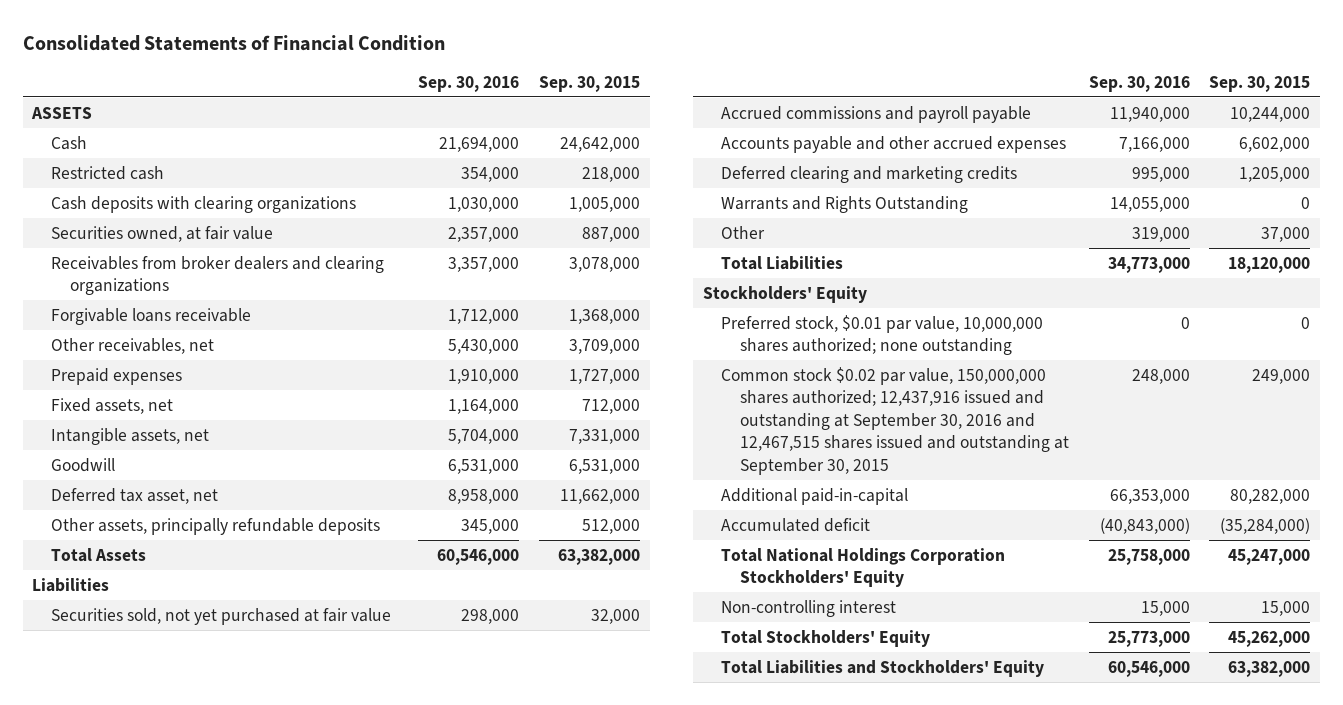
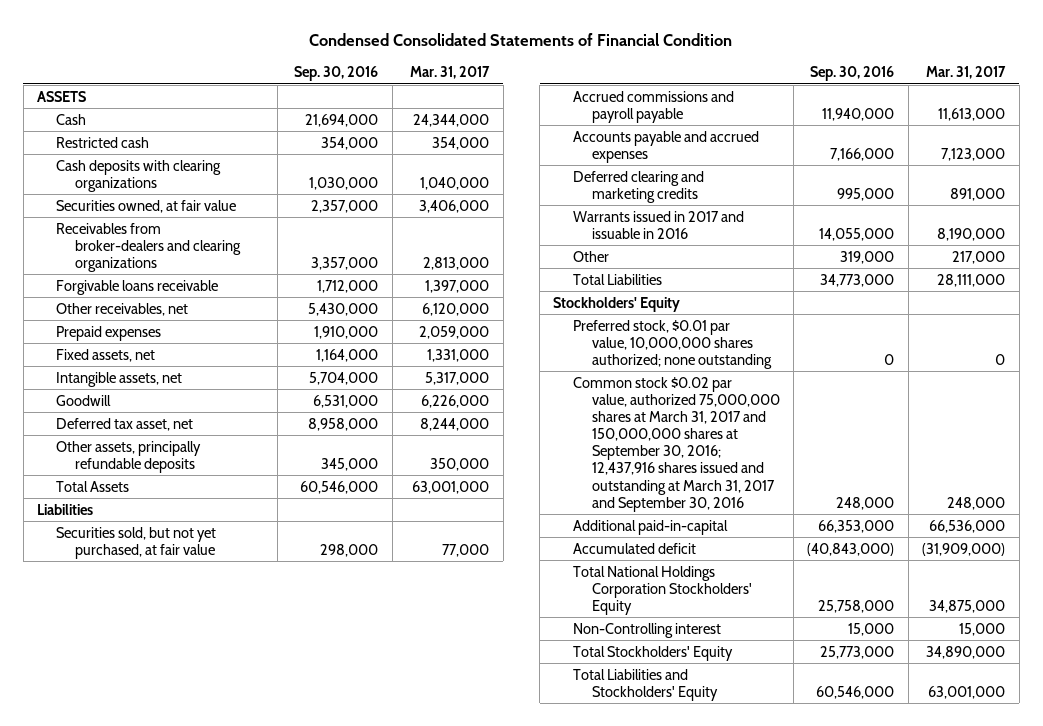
- Consolidated Statements of Financial Condition
+ Condensed Consolidated Statements of Financial Condition
- | Sep. 30, 2016 | Sep. 30, 2015
+ | Sep. 30, 2016 | Mar. 31, 2017
- Receivables from broker dealers and clearing organizations | 3,357,000 | 3,078,000
+ Receivables from broker-dealers and clearing organizations | 3,357,000 | 2,813,000
- Securities sold, not yet purchased at fair value | 298,000 | 32,000
+ Securities sold, but not yet purchased, at fair value | 298,000 | 77,000
- Accounts payable and other accrued expenses | 7,166,000 | 6,602,000
+ Accounts payable and accrued expenses | 7,166,000 | 7,123,000
- Warrants and Rights Outstanding | 14,055,000 | 0
+ Warrants issued in 2017 and issuable in 2016 | 14,055,000 | 8,190,000
- Common stock $0.02 par value, 150,000,000 shares authorized; 12,437,916 issued and outstanding at September 30, 2016 and 12,467,515 shares issued and outstanding at September 30, 2015 | 248,000 | 249,000
+ Common stock $0.02 par value, authorized 75,000,000 shares at March 31, 2017 and 150,000,000 shares at September 30, 2016; 12,437,916 shares issued and outstanding at March 31, 2017 and September 30, 2016 | 248,000 | 248,000
- Non-controlling interest | 15,000 | 15,000
+ Non-Controlling interest | 15,000 | 15,000

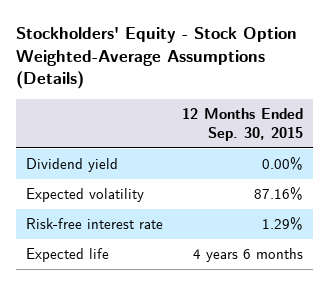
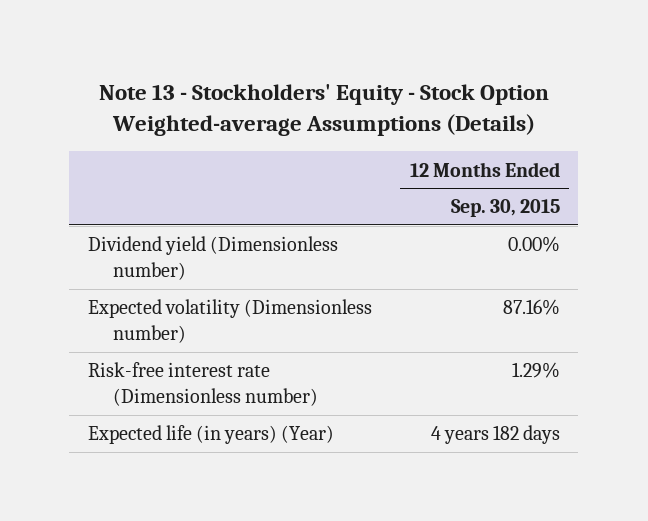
- Stockholders' Equity - Stock Option Weighted-Average Assumptions (Details)
+ Note 13 - Stockholders' Equity - Stock Option Weighted-average Assumptions (Details)
- Dividend yield | 0.00%
- Expected volatility | 87.16%
- Risk-free interest rate | 1.29%
- Expected life | 4 years 6 months
+ Dividend yield (Dimensionless number) | 0.00%
+ Expected volatility (Dimensionless number) | 87.16%
+ Risk-free interest rate (Dimensionless number) | 1.29%
+ Expected life (in years) (Year) | 4 years 182 days

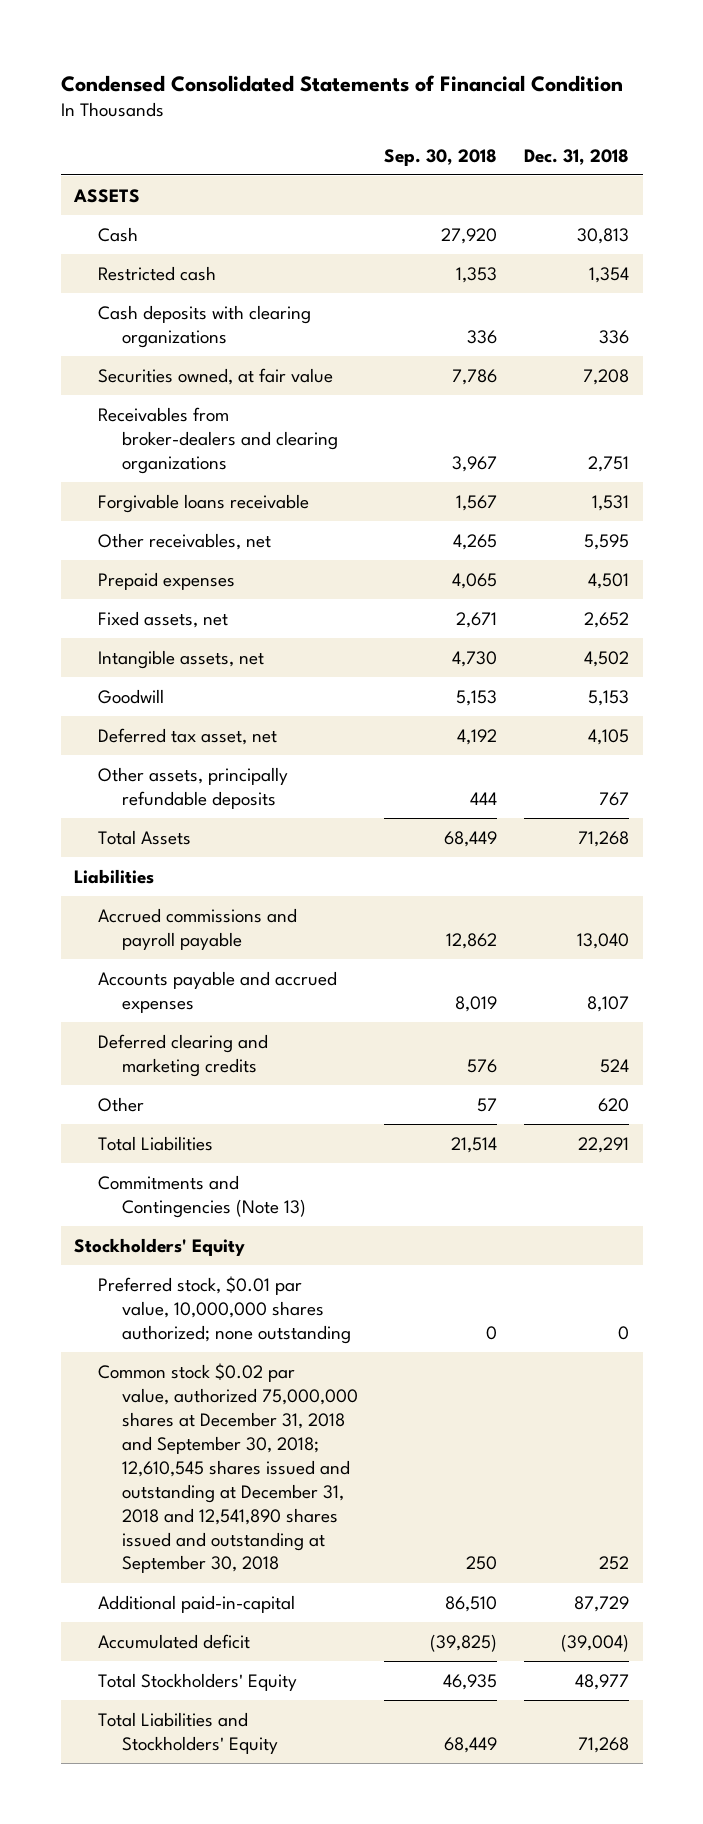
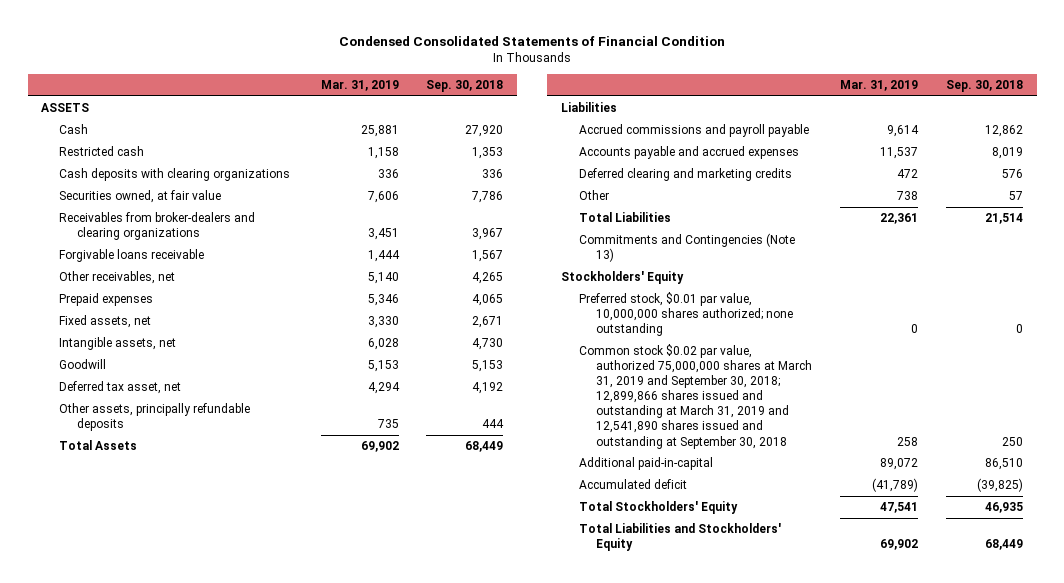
- | Sep. 30, 2018 | Dec. 31, 2018
+ | Mar. 31, 2019 | Sep. 30, 2018
- Common stock $0.02 par value, authorized 75,000,000 shares at December 31, 2018 and September 30, 2018; 12,610,545 shares issued and outstanding at December 31, 2018 and 12,541,890 shares issued and outstanding at September 30, 2018 | 250 | 252
+ Common stock $0.02 par value, authorized 75,000,000 shares at March 31, 2019 and September 30, 2018; 12,899,866 shares issued and outstanding at March 31, 2019 and 12,541,890 shares issued and outstanding at September 30, 2018 | 258 | 250

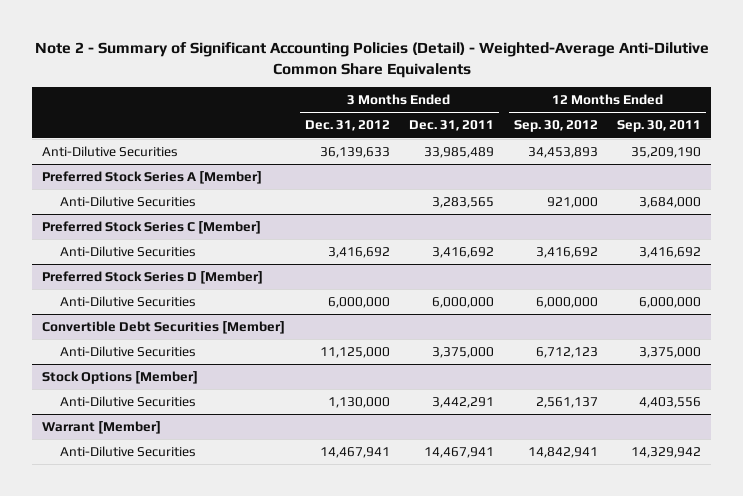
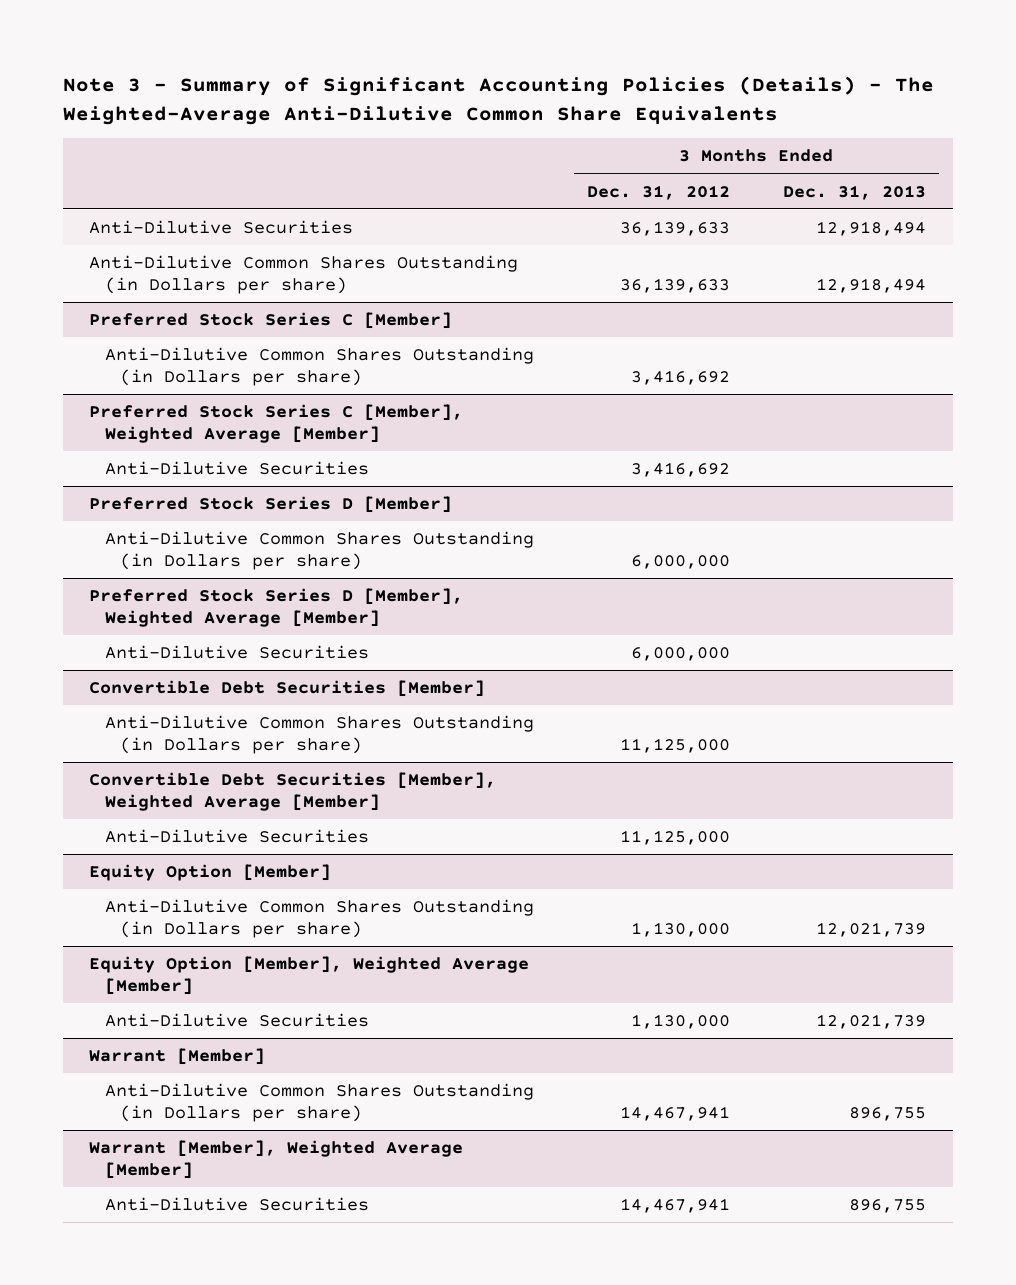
- Note 2 - Summary of Significant Accounting Policies (Detail) - Weighted-Average Anti-Dilutive Common Share Equivalents
+ Note 3 - Summary of Significant Accounting Policies (Details) - The Weighted-Average Anti-Dilutive Common Share Equivalents
- | 3 Months Ended Dec. 31, 2012 | 3 Months Ended Dec. 31, 2011 | 12 Months Ended Sep. 30, 2012 | 12 Months Ended Sep. 30, 2011
+ | 3 Months Ended Dec. 31, 2012 | 3 Months Ended Dec. 31, 2013
- Preferred Stock Series A [Member]
- Anti-Dilutive Securities | | 3,283,565 | 921,000 | 3,684,000
+ Anti-Dilutive Common Shares Outstanding (in Dollars per share) | 36,139,633 | 12,918,494
@ Preferred Stock Series C [Member]
+ Anti-Dilutive Common Shares Outstanding (in Dollars per share) | 3,416,692 |
+ Preferred Stock Series C [Member], Weighted Average [Member]
@ Preferred Stock Series D [Member]
+ Anti-Dilutive Common Shares Outstanding (in Dollars per share) | 6,000,000 |
+ Preferred Stock Series D [Member], Weighted Average [Member]
@ Convertible Debt Securities [Member]
+ Anti-Dilutive Common Shares Outstanding (in Dollars per share) | 11,125,000 |
+ Convertible Debt Securities [Member], Weighted Average [Member]
- Stock Options [Member]
+ Equity Option [Member]
+ Anti-Dilutive Common Shares Outstanding (in Dollars per share) | 1,130,000 | 12,021,739
+ Equity Option [Member], Weighted Average [Member]
@ Warrant [Member]
+ Anti-Dilutive Common Shares Outstanding (in Dollars per share) | 14,467,941 | 896,755
+ Warrant [Member], Weighted Average [Member]

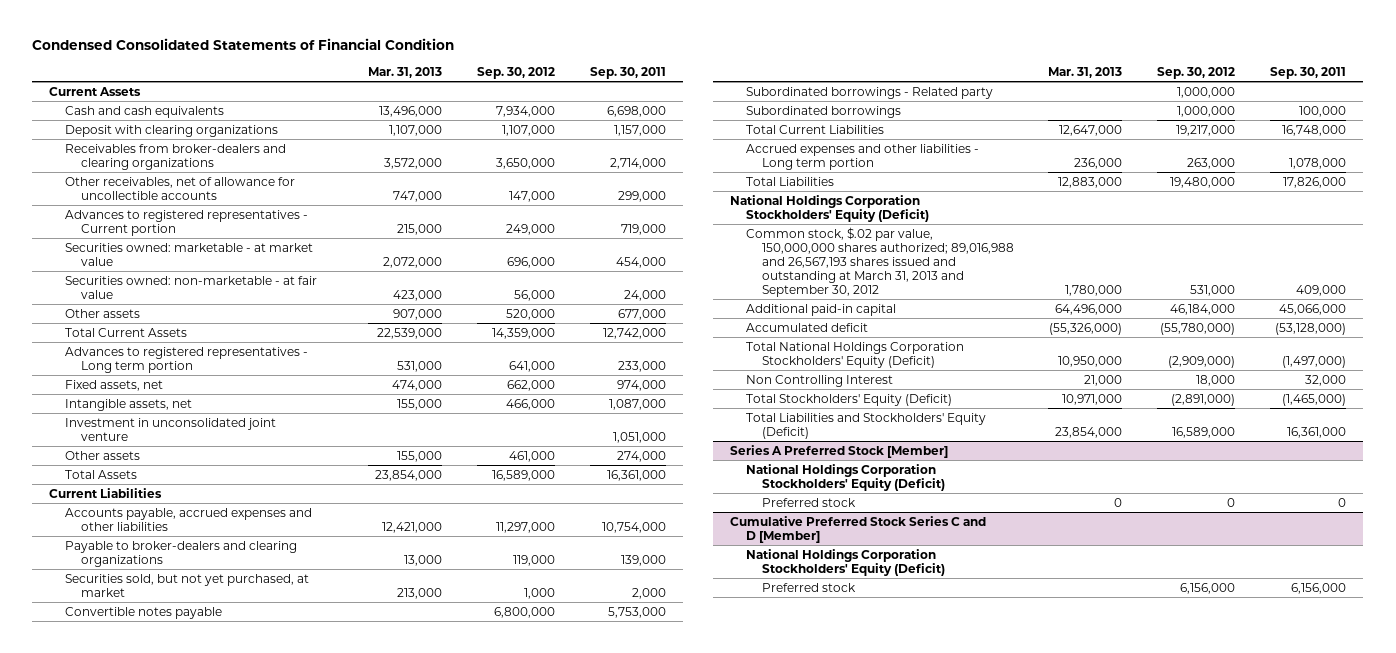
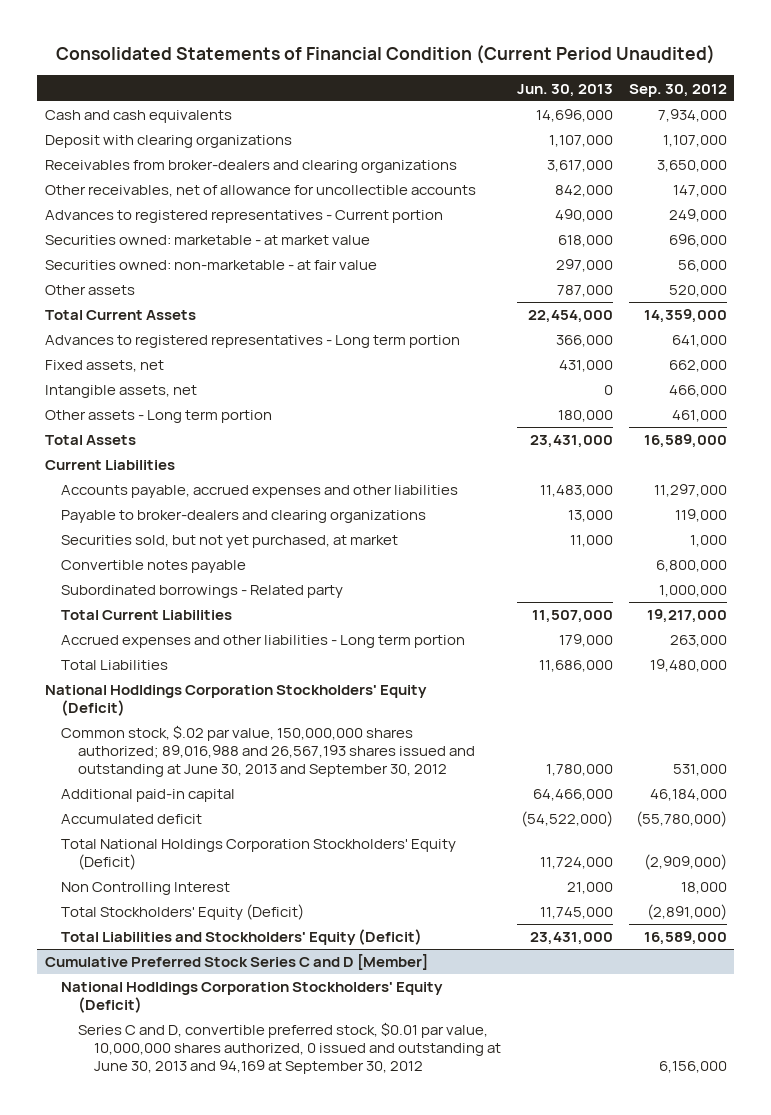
- Condensed Consolidated Statements of Financial Condition
+ Consolidated Statements of Financial Condition (Current Period Unaudited)
- | Mar. 31, 2013 | Sep. 30, 2012 | Sep. 30, 2011
+ | Jun. 30, 2013 | Sep. 30, 2012
- Current Assets
- Investment in unconsolidated joint venture | | | 1,051,000
- Other assets | 155,000 | 461,000 | 274,000
+ Other assets - Long term portion | 180,000 | 461,000
- Subordinated borrowings | | 1,000,000 | 100,000
- National Holdings Corporation Stockholders' Equity (Deficit)
- Common stock, $.02 par value, 150,000,000 shares authorized; 89,016,988 and 26,567,193 shares issued and outstanding at March 31, 2013 and September 30, 2012 | 1,780,000 | 531,000 | 409,000
+ National Hodldings Corporation Stockholders' Equity (Deficit)
+ Common stock, $.02 par value, 150,000,000 shares authorized; 89,016,988 and 26,567,193 shares issued and outstanding at June 30, 2013 and September 30, 2012 | 1,780,000 | 531,000
- Series A Preferred Stock [Member]
- National Holdings Corporation Stockholders' Equity (Deficit)
- Preferred stock | 0 | 0 | 0
@ Cumulative Preferred Stock Series C and D [Member]
- National Holdings Corporation Stockholders' Equity (Deficit)
- Preferred stock | | 6,156,000 | 6,156,000
+ National Hodldings Corporation Stockholders' Equity (Deficit)
+ Series C and D, convertible preferred stock, $0.01 par value, 10,000,000 shares authorized, 0 issued and outstanding at June 30, 2013 and 94,169 at September 30, 2012 | | 6,156,000

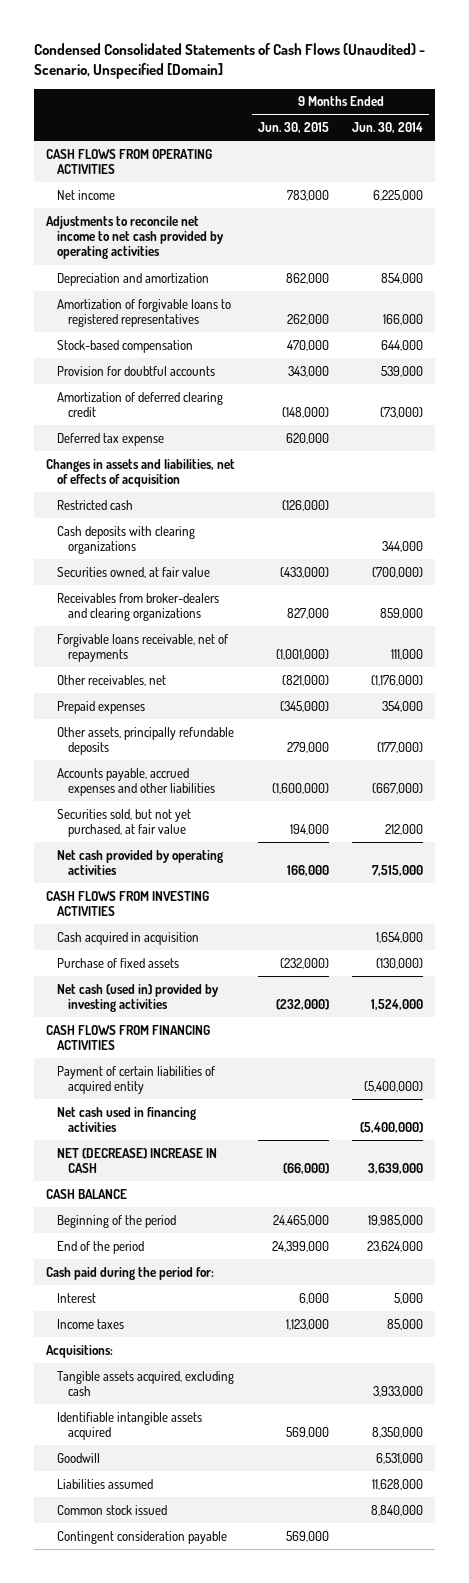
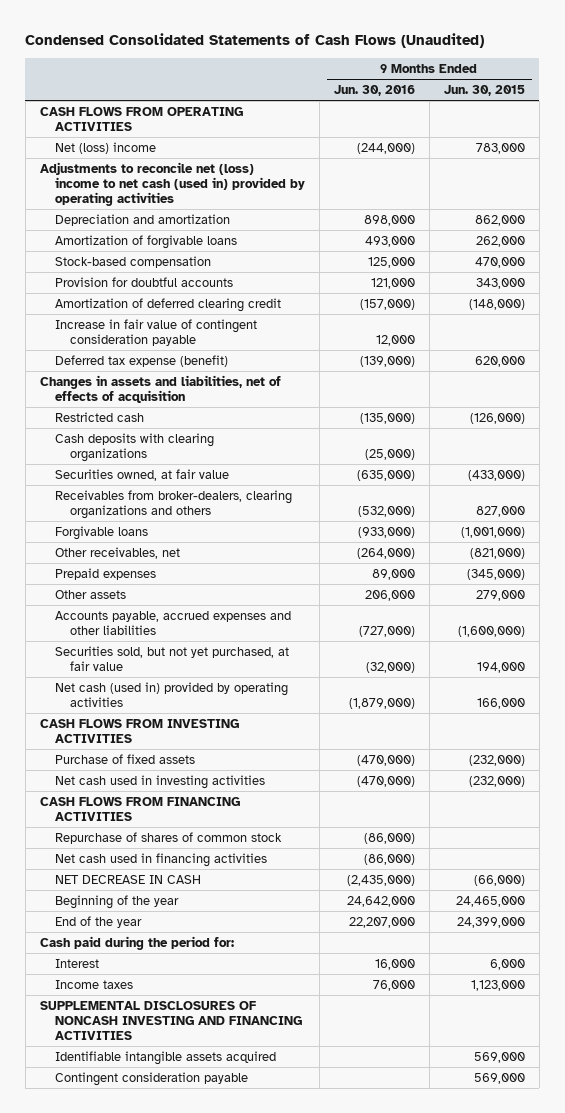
- Condensed Consolidated Statements of Cash Flows (Unaudited) - Scenario, Unspecified [Domain]
+ Condensed Consolidated Statements of Cash Flows (Unaudited)
- | 9 Months Ended Jun. 30, 2015 | 9 Months Ended Jun. 30, 2014
+ | 9 Months Ended Jun. 30, 2016 | 9 Months Ended Jun. 30, 2015
- Net income | 783,000 | 6,225,000
- Adjustments to reconcile net income to net cash provided by operating activities
+ Net (loss) income | (244,000) | 783,000
+ Adjustments to reconcile net (loss) income to net cash (used in) provided by operating activities
- Amortization of forgivable loans to registered representatives | 262,000 | 166,000
+ Amortization of forgivable loans | 493,000 | 262,000
- Deferred tax expense | 620,000 |
+ Increase in fair value of contingent consideration payable | 12,000 |
+ Deferred tax expense (benefit) | (139,000) | 620,000
- Receivables from broker-dealers and clearing organizations | 827,000 | 859,000
- Forgivable loans receivable, net of repayments | (1,001,000) | 111,000
+ Receivables from broker-dealers, clearing organizations and others | (532,000) | 827,000
+ Forgivable loans | (933,000) | (1,001,000)
- Other assets, principally refundable deposits | 279,000 | (177,000)
+ Other assets | 206,000 | 279,000
- Net cash provided by operating activities | 166,000 | 7,515,000
+ Net cash (used in) provided by operating activities | (1,879,000) | 166,000
- Cash acquired in acquisition | | 1,654,000
- Net cash (used in) provided by investing activities | (232,000) | 1,524,000
+ Net cash used in investing activities | (470,000) | (232,000)
- Payment of certain liabilities of acquired entity | | (5,400,000)
+ Repurchase of shares of common stock | (86,000) |
- NET (DECREASE) INCREASE IN CASH | (66,000) | 3,639,000
- CASH BALANCE
- Beginning of the period | 24,465,000 | 19,985,000
- End of the period | 24,399,000 | 23,624,000
+ NET DECREASE IN CASH | (2,435,000) | (66,000)
+ Beginning of the year | 24,642,000 | 24,465,000
+ End of the year | 22,207,000 | 24,399,000
- Acquisitions:
- Tangible assets acquired, excluding cash | | 3,933,000
+ SUPPLEMENTAL DISCLOSURES OF NONCASH INVESTING AND FINANCING ACTIVITIES
- Goodwill | | 6,531,000
- Liabilities assumed | | 11,628,000
- Common stock issued | | 8,840,000

